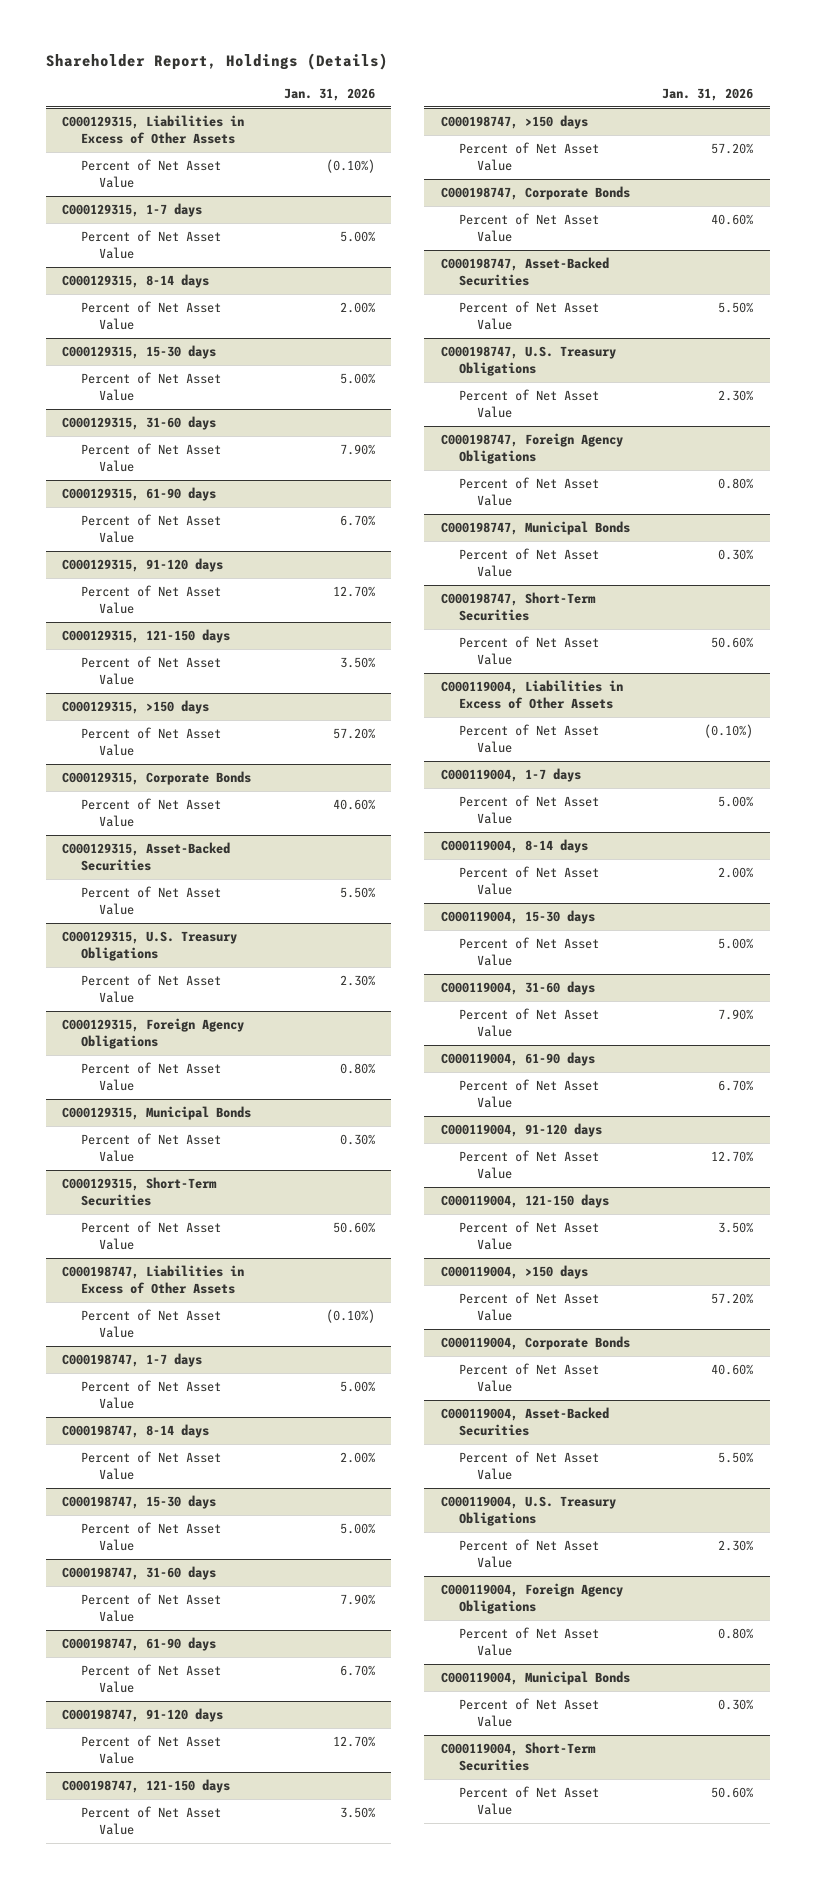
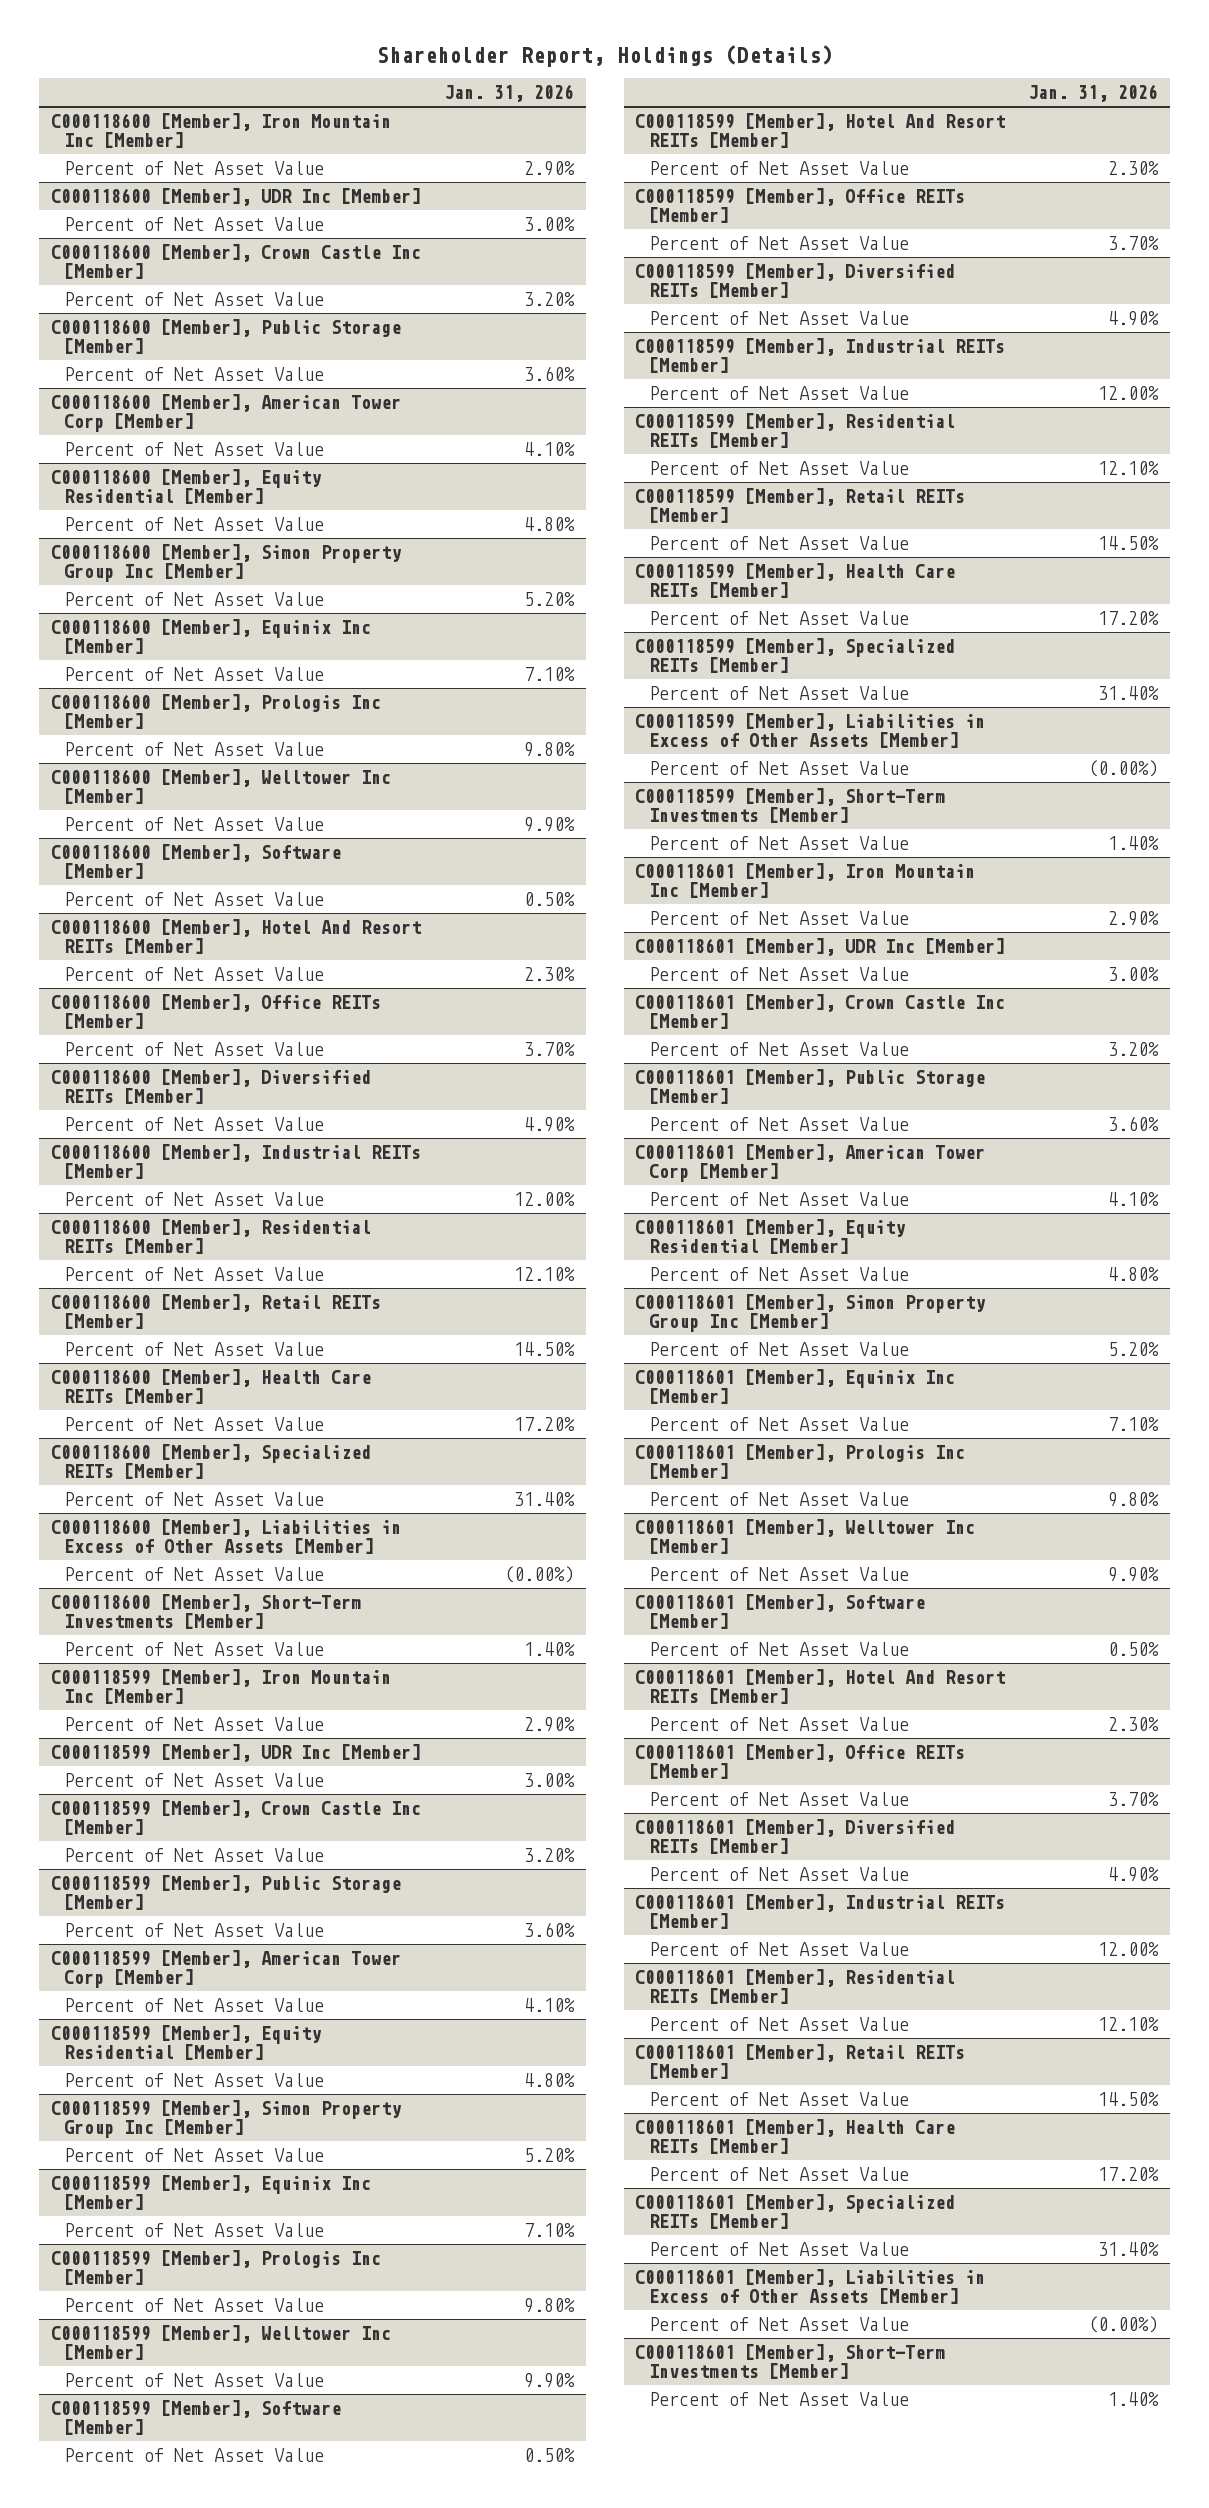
- C000129315, Liabilities in Excess of Other Assets
- Percent of Net Asset Value | (0.10%)
- C000129315, 1-7 days
- Percent of Net Asset Value | 5.00%
- C000129315, 8-14 days
- Percent of Net Asset Value | 2.00%
- C000129315, 15-30 days
- Percent of Net Asset Value | 5.00%
- C000129315, 31-60 days
- Percent of Net Asset Value | 7.90%
- C000129315, 61-90 days
- Percent of Net Asset Value | 6.70%
- C000129315, 91-120 days
- Percent of Net Asset Value | 12.70%
- C000129315, 121-150 days
- Percent of Net Asset Value | 3.50%
- C000129315, >150 days
- Percent of Net Asset Value | 57.20%
- C000129315, Corporate Bonds
- Percent of Net Asset Value | 40.60%
- C000129315, Asset-Backed Securities
- Percent of Net Asset Value | 5.50%
- C000129315, U.S. Treasury Obligations
+ C000118600 [Member], Iron Mountain Inc [Member]
+ Percent of Net Asset Value | 2.90%
+ C000118600 [Member], UDR Inc [Member]
+ Percent of Net Asset Value | 3.00%
+ C000118600 [Member], Crown Castle Inc [Member]
+ Percent of Net Asset Value | 3.20%
+ C000118600 [Member], Public Storage [Member]
+ Percent of Net Asset Value | 3.60%
+ C000118600 [Member], American Tower Corp [Member]
+ Percent of Net Asset Value | 4.10%
+ C000118600 [Member], Equity Residential [Member]
+ Percent of Net Asset Value | 4.80%
+ C000118600 [Member], Simon Property Group Inc [Member]
+ Percent of Net Asset Value | 5.20%
+ C000118600 [Member], Equinix Inc [Member]
+ Percent of Net Asset Value | 7.10%
+ C000118600 [Member], Prologis Inc [Member]
+ Percent of Net Asset Value | 9.80%
+ C000118600 [Member], Welltower Inc [Member]
+ Percent of Net Asset Value | 9.90%
+ C000118600 [Member], Software [Member]
+ Percent of Net Asset Value | 0.50%
+ C000118600 [Member], Hotel And Resort REITs [Member]
- C000129315, Foreign Agency Obligations
- Percent of Net Asset Value | 0.80%
- C000129315, Municipal Bonds
- Percent of Net Asset Value | 0.30%
- C000129315, Short-Term Securities
- Percent of Net Asset Value | 50.60%
- C000198747, Liabilities in Excess of Other Assets
- Percent of Net Asset Value | (0.10%)
- C000198747, 1-7 days
- Percent of Net Asset Value | 5.00%
- C000198747, 8-14 days
- Percent of Net Asset Value | 2.00%
- C000198747, 15-30 days
- Percent of Net Asset Value | 5.00%
- C000198747, 31-60 days
- Percent of Net Asset Value | 7.90%
- C000198747, 61-90 days
- Percent of Net Asset Value | 6.70%
- C000198747, 91-120 days
- Percent of Net Asset Value | 12.70%
- C000198747, 121-150 days
- Percent of Net Asset Value | 3.50%
- C000198747, >150 days
- Percent of Net Asset Value | 57.20%
- C000198747, Corporate Bonds
- Percent of Net Asset Value | 40.60%
- C000198747, Asset-Backed Securities
- Percent of Net Asset Value | 5.50%
- C000198747, U.S. Treasury Obligations
+ C000118600 [Member], Office REITs [Member]
+ Percent of Net Asset Value | 3.70%
+ C000118600 [Member], Diversified REITs [Member]
+ Percent of Net Asset Value | 4.90%
+ C000118600 [Member], Industrial REITs [Member]
+ Percent of Net Asset Value | 12.00%
+ C000118600 [Member], Residential REITs [Member]
+ Percent of Net Asset Value | 12.10%
+ C000118600 [Member], Retail REITs [Member]
+ Percent of Net Asset Value | 14.50%
+ C000118600 [Member], Health Care REITs [Member]
+ Percent of Net Asset Value | 17.20%
+ C000118600 [Member], Specialized REITs [Member]
+ Percent of Net Asset Value | 31.40%
+ C000118600 [Member], Liabilities in Excess of Other Assets [Member]
+ Percent of Net Asset Value | (0.00%)
+ C000118600 [Member], Short-Term Investments [Member]
+ Percent of Net Asset Value | 1.40%
+ C000118599 [Member], Iron Mountain Inc [Member]
+ Percent of Net Asset Value | 2.90%
+ C000118599 [Member], UDR Inc [Member]
+ Percent of Net Asset Value | 3.00%
+ C000118599 [Member], Crown Castle Inc [Member]
+ Percent of Net Asset Value | 3.20%
+ C000118599 [Member], Public Storage [Member]
+ Percent of Net Asset Value | 3.60%
+ C000118599 [Member], American Tower Corp [Member]
+ Percent of Net Asset Value | 4.10%
+ C000118599 [Member], Equity Residential [Member]
+ Percent of Net Asset Value | 4.80%
+ C000118599 [Member], Simon Property Group Inc [Member]
+ Percent of Net Asset Value | 5.20%
+ C000118599 [Member], Equinix Inc [Member]
+ Percent of Net Asset Value | 7.10%
+ C000118599 [Member], Prologis Inc [Member]
+ Percent of Net Asset Value | 9.80%
+ C000118599 [Member], Welltower Inc [Member]
+ Percent of Net Asset Value | 9.90%
+ C000118599 [Member], Software [Member]
+ Percent of Net Asset Value | 0.50%
+ C000118599 [Member], Hotel And Resort REITs [Member]
- C000198747, Foreign Agency Obligations
- Percent of Net Asset Value | 0.80%
- C000198747, Municipal Bonds
- Percent of Net Asset Value | 0.30%
- C000198747, Short-Term Securities
- Percent of Net Asset Value | 50.60%
- C000119004, Liabilities in Excess of Other Assets
- Percent of Net Asset Value | (0.10%)
- C000119004, 1-7 days
- Percent of Net Asset Value | 5.00%
- C000119004, 8-14 days
- Percent of Net Asset Value | 2.00%
- C000119004, 15-30 days
- Percent of Net Asset Value | 5.00%
- C000119004, 31-60 days
- Percent of Net Asset Value | 7.90%
- C000119004, 61-90 days
- Percent of Net Asset Value | 6.70%
- C000119004, 91-120 days
- Percent of Net Asset Value | 12.70%
- C000119004, 121-150 days
- Percent of Net Asset Value | 3.50%
- C000119004, >150 days
- Percent of Net Asset Value | 57.20%
- C000119004, Corporate Bonds
- Percent of Net Asset Value | 40.60%
- C000119004, Asset-Backed Securities
- Percent of Net Asset Value | 5.50%
- C000119004, U.S. Treasury Obligations
+ C000118599 [Member], Office REITs [Member]
+ Percent of Net Asset Value | 3.70%
+ C000118599 [Member], Diversified REITs [Member]
+ Percent of Net Asset Value | 4.90%
+ C000118599 [Member], Industrial REITs [Member]
+ Percent of Net Asset Value | 12.00%
+ C000118599 [Member], Residential REITs [Member]
+ Percent of Net Asset Value | 12.10%
+ C000118599 [Member], Retail REITs [Member]
+ Percent of Net Asset Value | 14.50%
+ C000118599 [Member], Health Care REITs [Member]
+ Percent of Net Asset Value | 17.20%
+ C000118599 [Member], Specialized REITs [Member]
+ Percent of Net Asset Value | 31.40%
+ C000118599 [Member], Liabilities in Excess of Other Assets [Member]
+ Percent of Net Asset Value | (0.00%)
+ C000118599 [Member], Short-Term Investments [Member]
+ Percent of Net Asset Value | 1.40%
+ C000118601 [Member], Iron Mountain Inc [Member]
+ Percent of Net Asset Value | 2.90%
+ C000118601 [Member], UDR Inc [Member]
+ Percent of Net Asset Value | 3.00%
+ C000118601 [Member], Crown Castle Inc [Member]
+ Percent of Net Asset Value | 3.20%
+ C000118601 [Member], Public Storage [Member]
+ Percent of Net Asset Value | 3.60%
+ C000118601 [Member], American Tower Corp [Member]
+ Percent of Net Asset Value | 4.10%
+ C000118601 [Member], Equity Residential [Member]
+ Percent of Net Asset Value | 4.80%
+ C000118601 [Member], Simon Property Group Inc [Member]
+ Percent of Net Asset Value | 5.20%
+ C000118601 [Member], Equinix Inc [Member]
+ Percent of Net Asset Value | 7.10%
+ C000118601 [Member], Prologis Inc [Member]
+ Percent of Net Asset Value | 9.80%
+ C000118601 [Member], Welltower Inc [Member]
+ Percent of Net Asset Value | 9.90%
+ C000118601 [Member], Software [Member]
+ Percent of Net Asset Value | 0.50%
+ C000118601 [Member], Hotel And Resort REITs [Member]
- C000119004, Foreign Agency Obligations
- Percent of Net Asset Value | 0.80%
- C000119004, Municipal Bonds
- Percent of Net Asset Value | 0.30%
- C000119004, Short-Term Securities
- Percent of Net Asset Value | 50.60%
+ C000118601 [Member], Office REITs [Member]
+ Percent of Net Asset Value | 3.70%
+ C000118601 [Member], Diversified REITs [Member]
+ Percent of Net Asset Value | 4.90%
+ C000118601 [Member], Industrial REITs [Member]
+ Percent of Net Asset Value | 12.00%
+ C000118601 [Member], Residential REITs [Member]
+ Percent of Net Asset Value | 12.10%
+ C000118601 [Member], Retail REITs [Member]
+ Percent of Net Asset Value | 14.50%
+ C000118601 [Member], Health Care REITs [Member]
+ Percent of Net Asset Value | 17.20%
+ C000118601 [Member], Specialized REITs [Member]
+ Percent of Net Asset Value | 31.40%
+ C000118601 [Member], Liabilities in Excess of Other Assets [Member]
+ Percent of Net Asset Value | (0.00%)
+ C000118601 [Member], Short-Term Investments [Member]
+ Percent of Net Asset Value | 1.40%

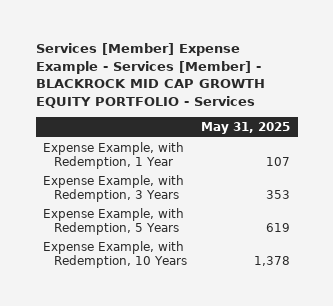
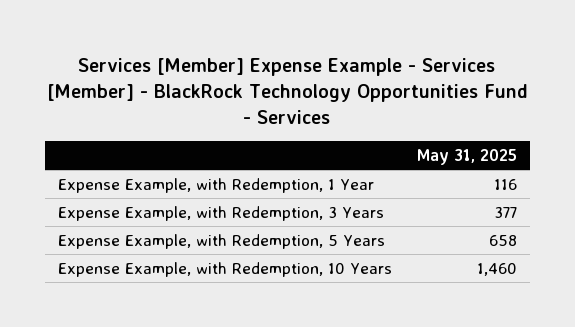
- Services [Member] Expense Example - Services [Member] - BLACKROCK MID CAP GROWTH EQUITY PORTFOLIO - Services
+ Services [Member] Expense Example - Services [Member] - BlackRock Technology Opportunities Fund - Services
- Expense Example, with Redemption, 1 Year | 107
- Expense Example, with Redemption, 3 Years | 353
- Expense Example, with Redemption, 5 Years | 619
- Expense Example, with Redemption, 10 Years | 1,378
+ Expense Example, with Redemption, 1 Year | 116
+ Expense Example, with Redemption, 3 Years | 377
+ Expense Example, with Redemption, 5 Years | 658
+ Expense Example, with Redemption, 10 Years | 1,460

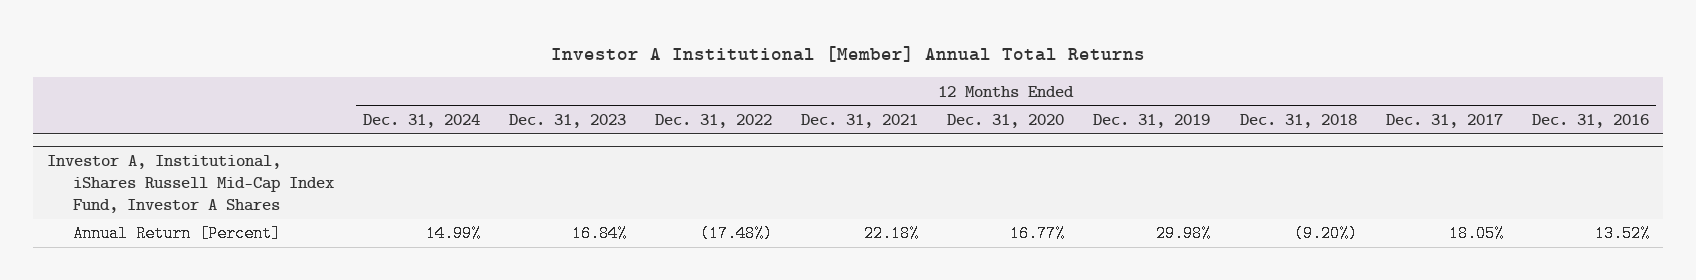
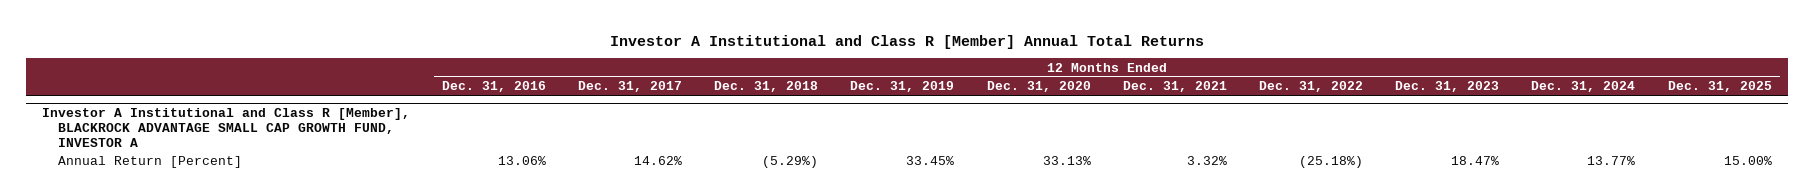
- Investor A Institutional [Member] Annual Total Returns
+ Investor A Institutional and Class R [Member] Annual Total Returns
- | 12 Months Ended Dec. 31, 2024 | 12 Months Ended Dec. 31, 2023 | 12 Months Ended Dec. 31, 2022 | 12 Months Ended Dec. 31, 2021 | 12 Months Ended Dec. 31, 2020 | 12 Months Ended Dec. 31, 2019 | 12 Months Ended Dec. 31, 2018 | 12 Months Ended Dec. 31, 2017 | 12 Months Ended Dec. 31, 2016
+ | 12 Months Ended Dec. 31, 2016 | 12 Months Ended Dec. 31, 2017 | 12 Months Ended Dec. 31, 2018 | 12 Months Ended Dec. 31, 2019 | 12 Months Ended Dec. 31, 2020 | 12 Months Ended Dec. 31, 2021 | 12 Months Ended Dec. 31, 2022 | 12 Months Ended Dec. 31, 2023 | 12 Months Ended Dec. 31, 2024 | 12 Months Ended Dec. 31, 2025
- Investor A, Institutional, iShares Russell Mid-Cap Index Fund, Investor A Shares
- Annual Return [Percent] | 14.99% | 16.84% | (17.48%) | 22.18% | 16.77% | 29.98% | (9.20%) | 18.05% | 13.52%
+ Investor A Institutional and Class R [Member], BLACKROCK ADVANTAGE SMALL CAP GROWTH FUND, INVESTOR A
+ Annual Return [Percent] | 13.06% | 14.62% | (5.29%) | 33.45% | 33.13% | 3.32% | (25.18%) | 18.47% | 13.77% | 15.00%

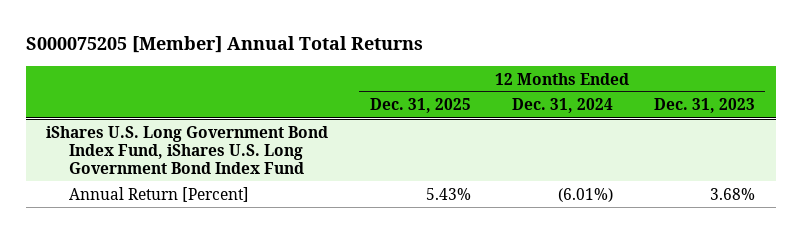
- Investor A Institutional and Class R [Member] Annual Total Returns
+ S000075205 [Member] Annual Total Returns
- | 12 Months Ended Dec. 31, 2016 | 12 Months Ended Dec. 31, 2017 | 12 Months Ended Dec. 31, 2018 | 12 Months Ended Dec. 31, 2019 | 12 Months Ended Dec. 31, 2020 | 12 Months Ended Dec. 31, 2021 | 12 Months Ended Dec. 31, 2022 | 12 Months Ended Dec. 31, 2023 | 12 Months Ended Dec. 31, 2024 | 12 Months Ended Dec. 31, 2025
+ | 12 Months Ended Dec. 31, 2025 | 12 Months Ended Dec. 31, 2024 | 12 Months Ended Dec. 31, 2023
- Investor A Institutional and Class R [Member], BLACKROCK ADVANTAGE SMALL CAP GROWTH FUND, INVESTOR A
- Annual Return [Percent] | 13.06% | 14.62% | (5.29%) | 33.45% | 33.13% | 3.32% | (25.18%) | 18.47% | 13.77% | 15.00%
+ iShares U.S. Long Government Bond Index Fund, iShares U.S. Long Government Bond Index Fund
+ Annual Return [Percent] | 5.43% | (6.01%) | 3.68%

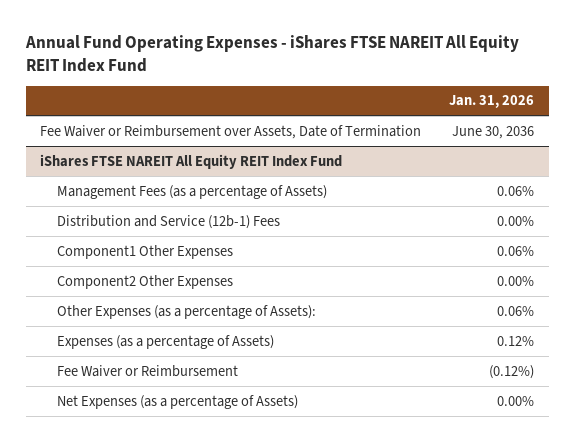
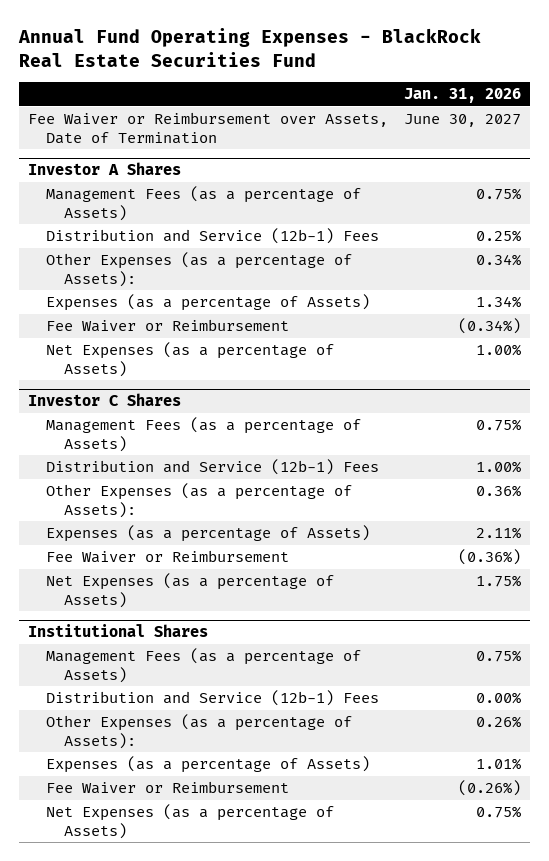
- Annual Fund Operating Expenses - iShares FTSE NAREIT All Equity REIT Index Fund
+ Annual Fund Operating Expenses - BlackRock Real Estate Securities Fund
- Fee Waiver or Reimbursement over Assets, Date of Termination | June 30, 2036
- iShares FTSE NAREIT All Equity REIT Index Fund
- Management Fees (as a percentage of Assets) | 0.06%
+ Fee Waiver or Reimbursement over Assets, Date of Termination | June 30, 2027
+ Investor A Shares
+ Management Fees (as a percentage of Assets) | 0.75%
+ Distribution and Service (12b-1) Fees | 0.25%
+ Other Expenses (as a percentage of Assets): | 0.34%
+ Expenses (as a percentage of Assets) | 1.34%
+ Fee Waiver or Reimbursement | (0.34%)
+ Net Expenses (as a percentage of Assets) | 1.00%
+ Investor C Shares
+ Management Fees (as a percentage of Assets) | 0.75%
+ Distribution and Service (12b-1) Fees | 1.00%
+ Other Expenses (as a percentage of Assets): | 0.36%
+ Expenses (as a percentage of Assets) | 2.11%
+ Fee Waiver or Reimbursement | (0.36%)
+ Net Expenses (as a percentage of Assets) | 1.75%
+ Institutional Shares
+ Management Fees (as a percentage of Assets) | 0.75%
- Component1 Other Expenses | 0.06%
- Component2 Other Expenses | 0.00%
- Other Expenses (as a percentage of Assets): | 0.06%
- Expenses (as a percentage of Assets) | 0.12%
- Fee Waiver or Reimbursement | (0.12%)
- Net Expenses (as a percentage of Assets) | 0.00%
+ Other Expenses (as a percentage of Assets): | 0.26%
+ Expenses (as a percentage of Assets) | 1.01%
+ Fee Waiver or Reimbursement | (0.26%)
+ Net Expenses (as a percentage of Assets) | 0.75%

